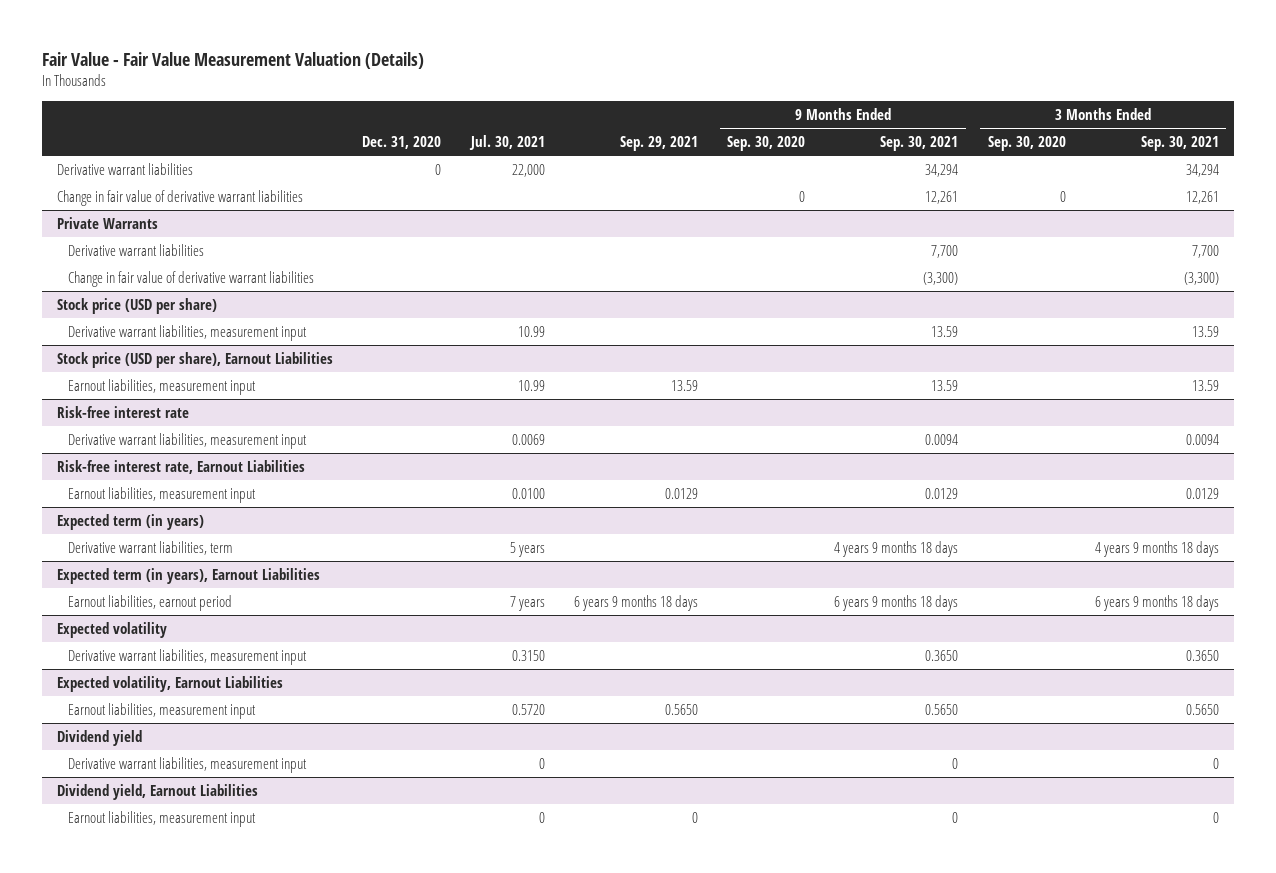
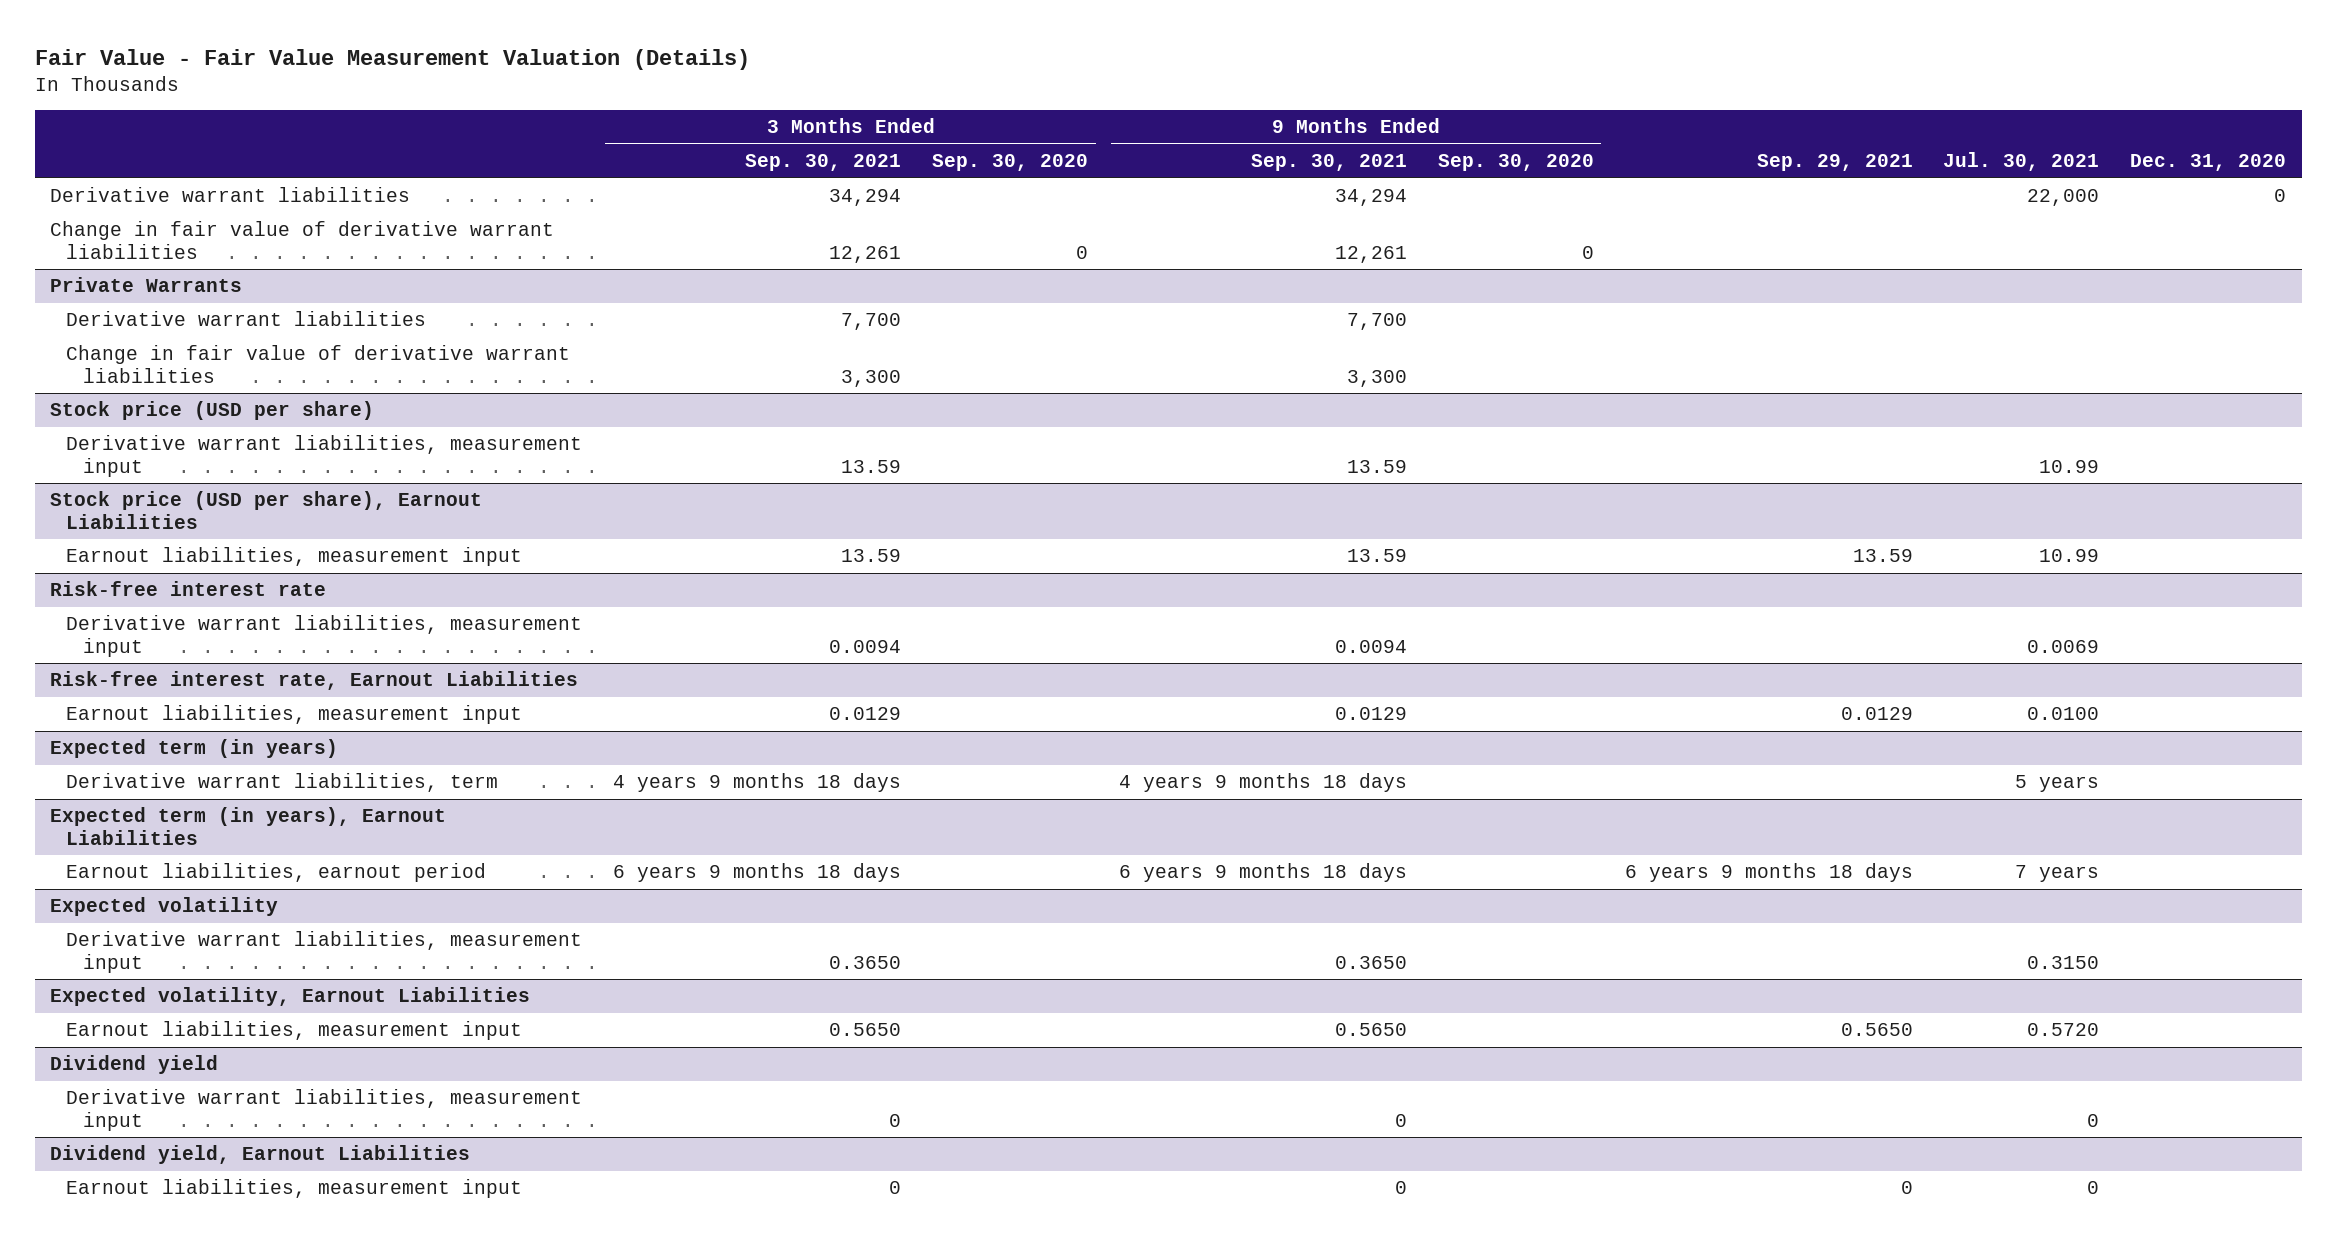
- | Dec. 31, 2020 | Jul. 30, 2021 | Sep. 29, 2021 | 9 Months Ended Sep. 30, 2020 | 9 Months Ended Sep. 30, 2021 | 3 Months Ended Sep. 30, 2020 | 3 Months Ended Sep. 30, 2021
+ | 3 Months Ended Sep. 30, 2021 | 3 Months Ended Sep. 30, 2020 | 9 Months Ended Sep. 30, 2021 | 9 Months Ended Sep. 30, 2020 | Sep. 29, 2021 | Jul. 30, 2021 | Dec. 31, 2020
@ Private Warrants
- Change in fair value of derivative warrant liabilities | | | | | (3,300) | | (3,300)
+ Change in fair value of derivative warrant liabilities | 3,300 | | 3,300 | | | |

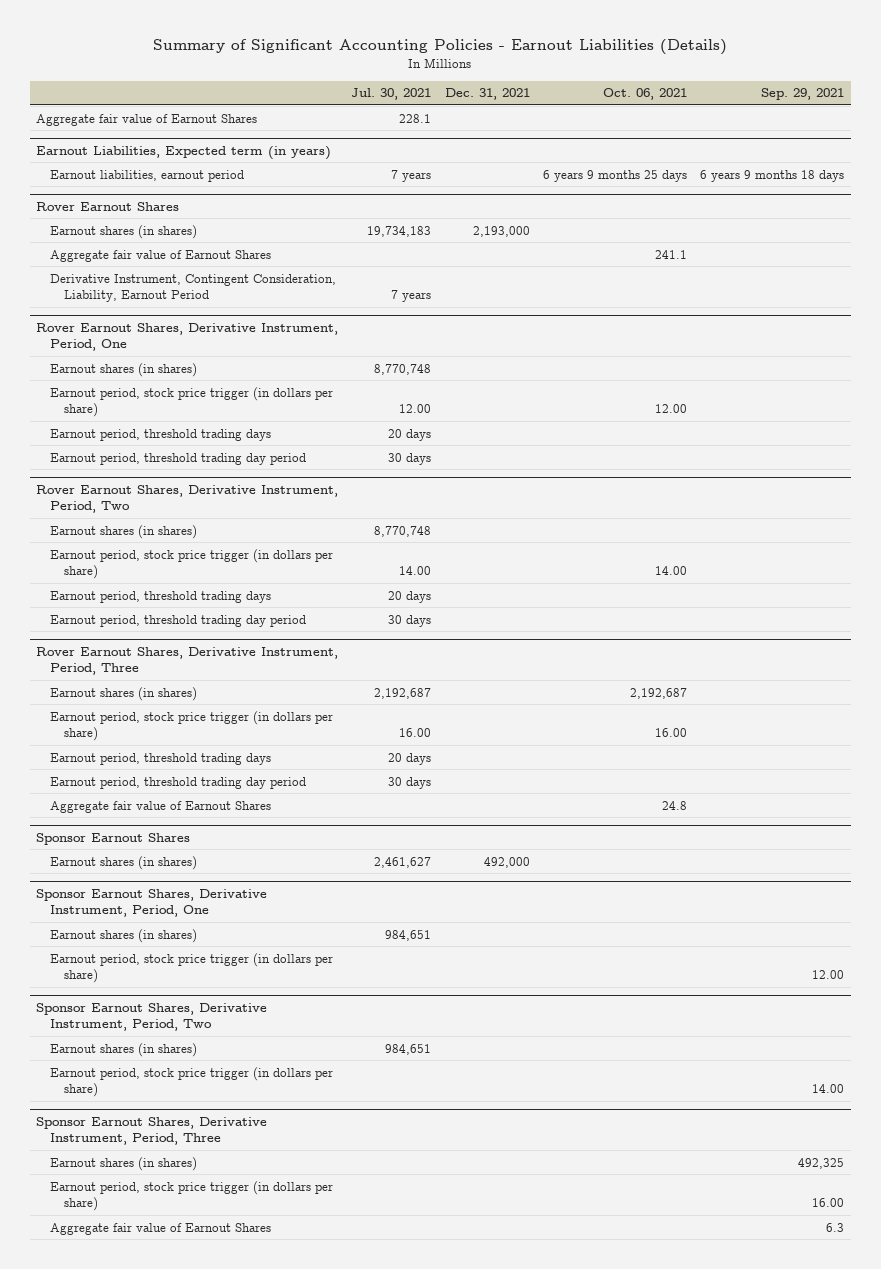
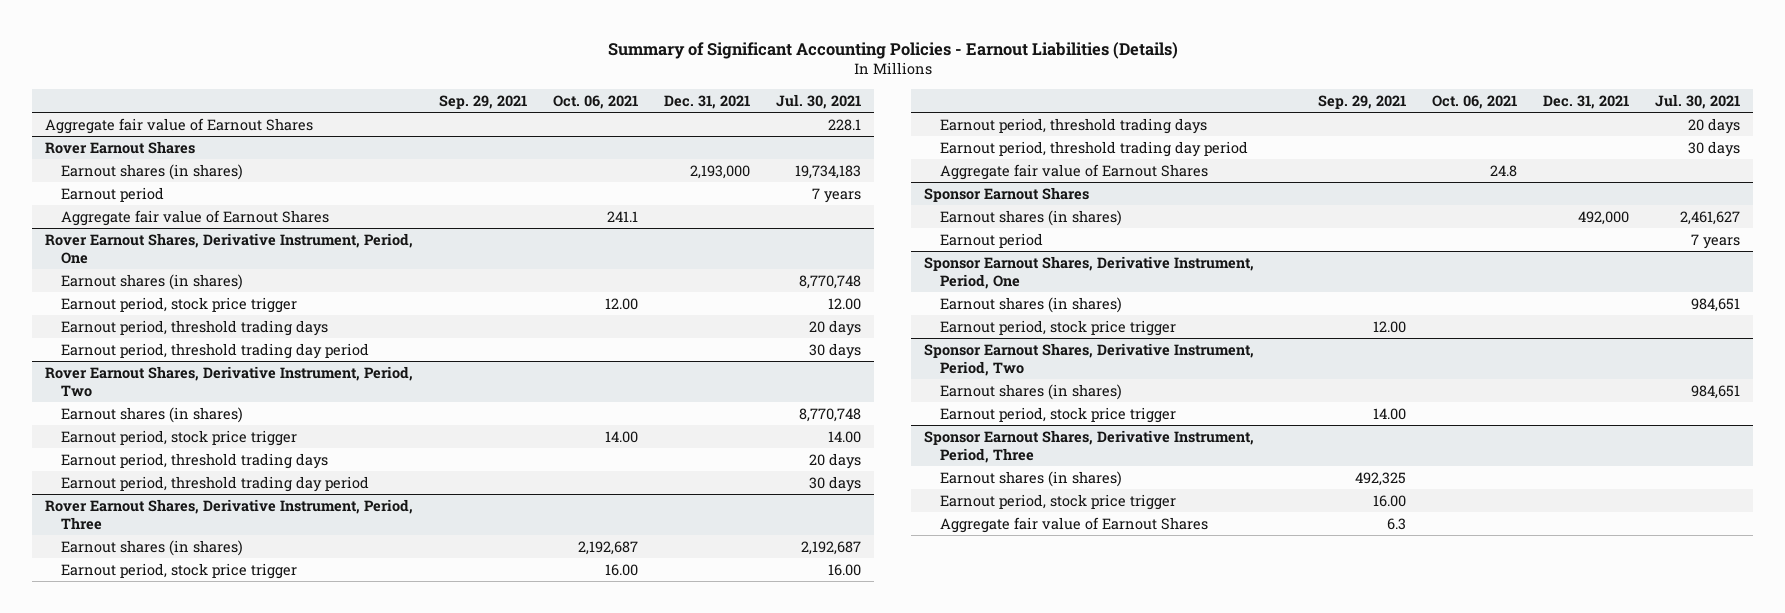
- | Jul. 30, 2021 | Dec. 31, 2021 | Oct. 06, 2021 | Sep. 29, 2021
+ | Sep. 29, 2021 | Oct. 06, 2021 | Dec. 31, 2021 | Jul. 30, 2021
- Earnout Liabilities, Expected term (in years)
- Earnout liabilities, earnout period | 7 years | | 6 years 9 months 25 days | 6 years 9 months 18 days
@ Rover Earnout Shares
+ Earnout period | | | | 7 years
- Derivative Instrument, Contingent Consideration, Liability, Earnout Period | 7 years | | |
@ Rover Earnout Shares, Derivative Instrument, Period, One
- Earnout period, stock price trigger (in dollars per share) | 12.00 | | 12.00 |
+ Earnout period, stock price trigger | | 12.00 | | 12.00
@ Rover Earnout Shares, Derivative Instrument, Period, Two
- Earnout period, stock price trigger (in dollars per share) | 14.00 | | 14.00 |
+ Earnout period, stock price trigger | | 14.00 | | 14.00
@ Rover Earnout Shares, Derivative Instrument, Period, Three
- Earnout period, stock price trigger (in dollars per share) | 16.00 | | 16.00 |
+ Earnout period, stock price trigger | | 16.00 | | 16.00
@ Sponsor Earnout Shares
+ Earnout period | | | | 7 years
@ Sponsor Earnout Shares, Derivative Instrument, Period, One
- Earnout period, stock price trigger (in dollars per share) | | | | 12.00
+ Earnout period, stock price trigger | 12.00 | | |
@ Sponsor Earnout Shares, Derivative Instrument, Period, Two
- Earnout period, stock price trigger (in dollars per share) | | | | 14.00
+ Earnout period, stock price trigger | 14.00 | | |
@ Sponsor Earnout Shares, Derivative Instrument, Period, Three
- Earnout period, stock price trigger (in dollars per share) | | | | 16.00
+ Earnout period, stock price trigger | 16.00 | | |

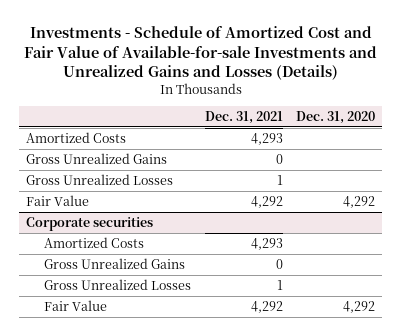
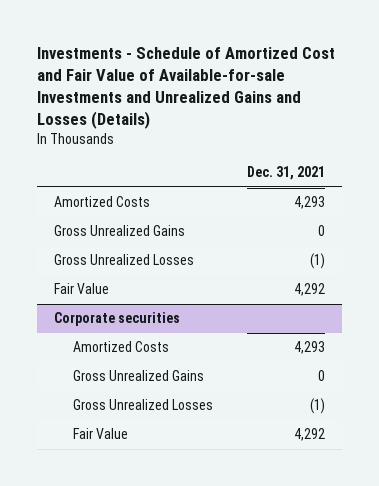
- | Dec. 31, 2021 | Dec. 31, 2020
+ | Dec. 31, 2021
- Gross Unrealized Losses | 1 |
+ Gross Unrealized Losses | (1)
@ Corporate securities
- Gross Unrealized Losses | 1 |
+ Gross Unrealized Losses | (1)

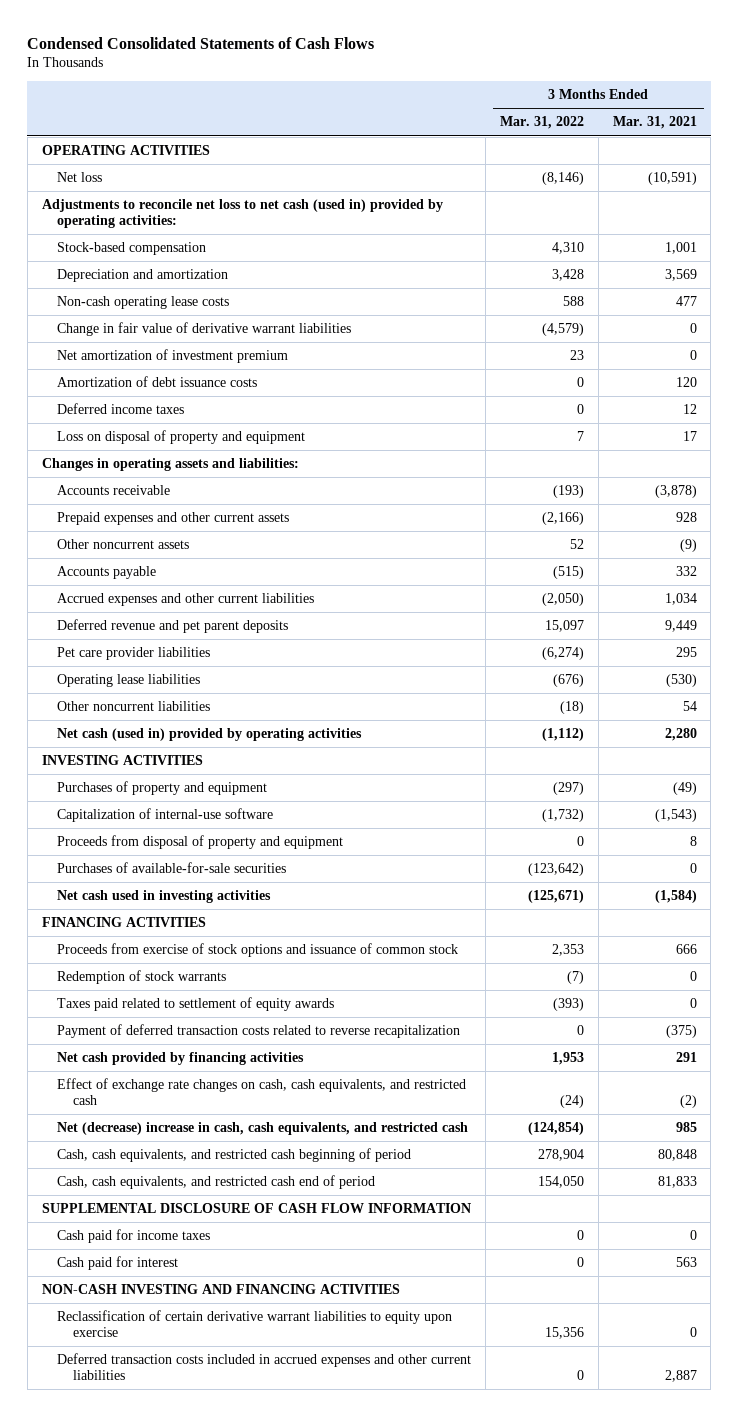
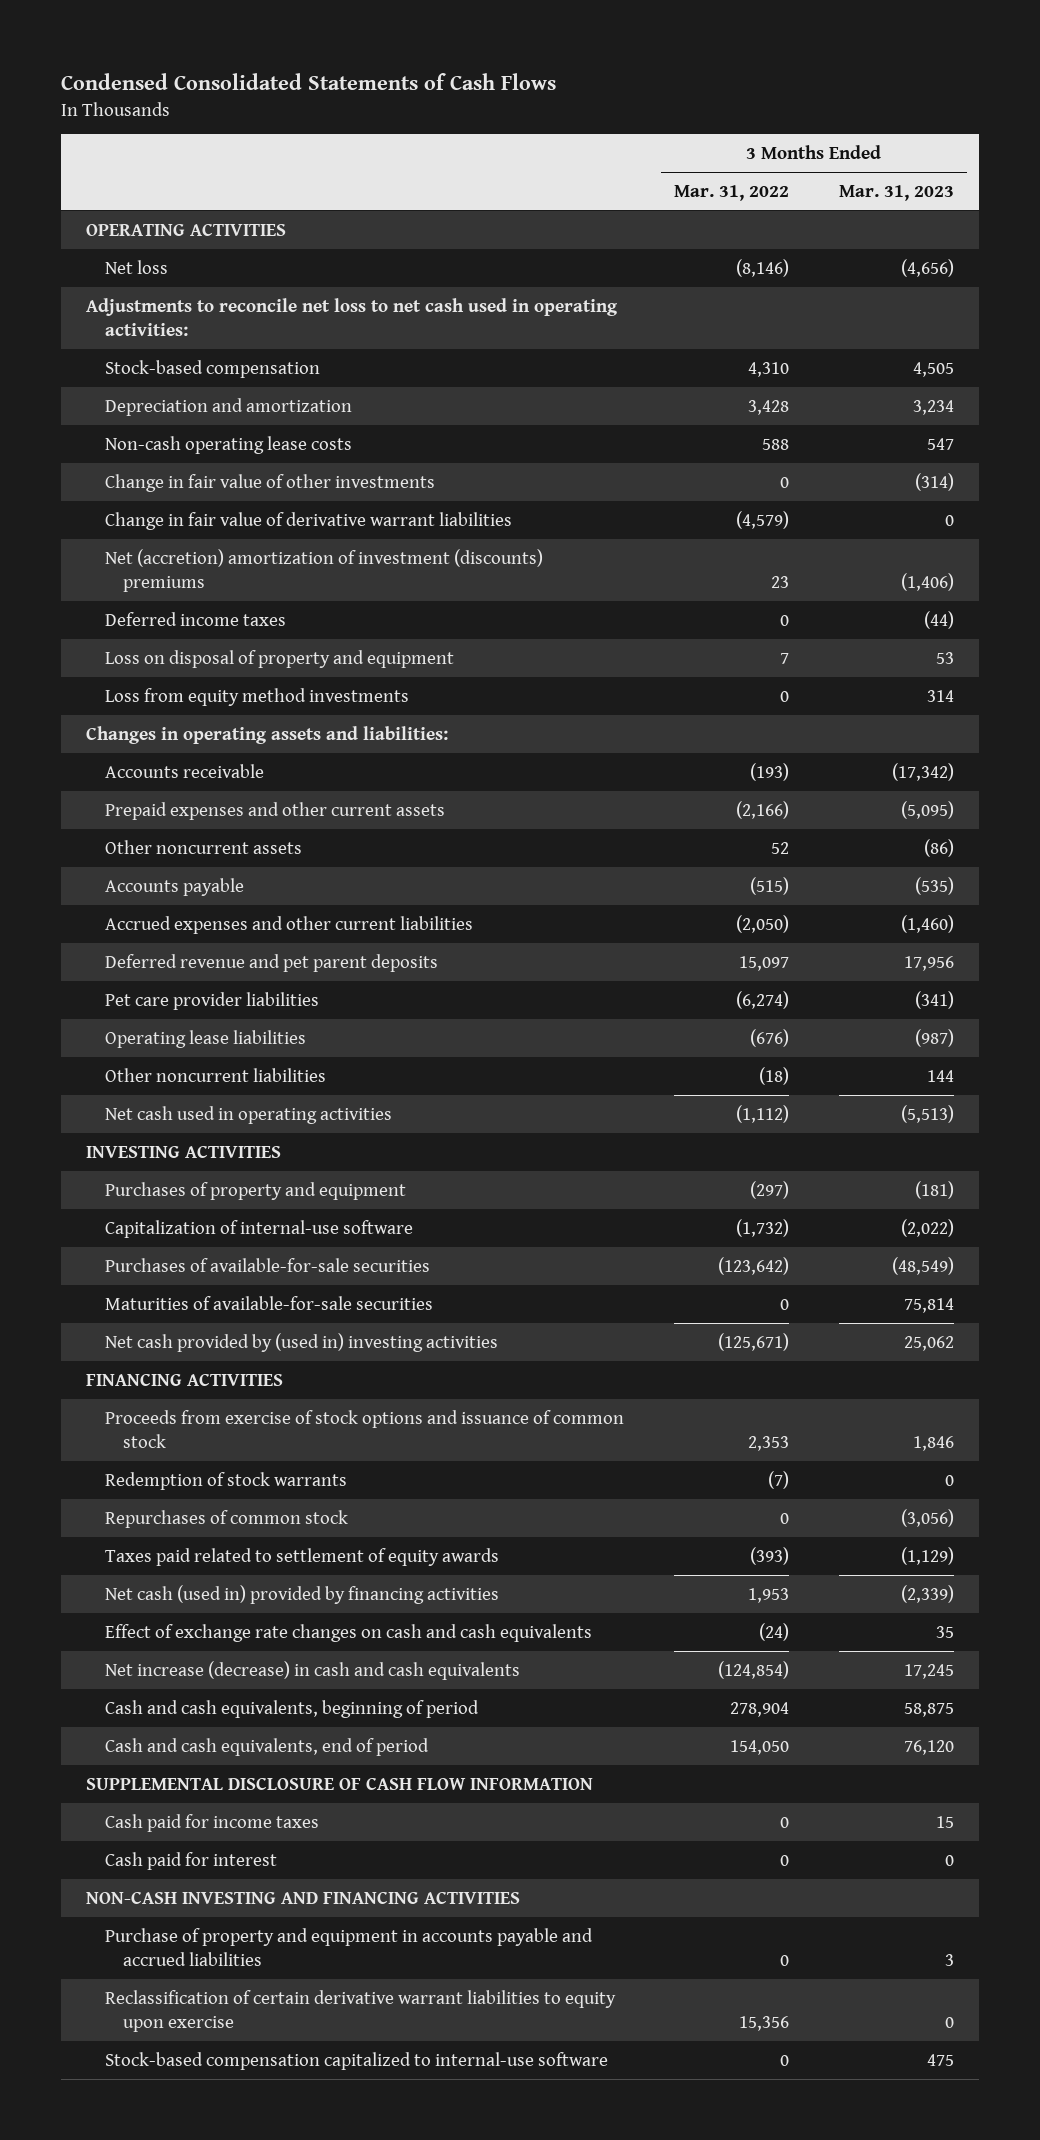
- | 3 Months Ended Mar. 31, 2022 | 3 Months Ended Mar. 31, 2021
+ | 3 Months Ended Mar. 31, 2022 | 3 Months Ended Mar. 31, 2023
- Adjustments to reconcile net loss to net cash (used in) provided by operating activities:
+ Adjustments to reconcile net loss to net cash used in operating activities:
+ Change in fair value of other investments | 0 | (314)
- Net amortization of investment premium | 23 | 0
- Amortization of debt issuance costs | 0 | 120
+ Net (accretion) amortization of investment (discounts) premiums | 23 | (1,406)
+ Loss from equity method investments | 0 | 314
- Net cash (used in) provided by operating activities | (1,112) | 2,280
+ Net cash used in operating activities | (1,112) | (5,513)
- Proceeds from disposal of property and equipment | 0 | 8
- Net cash used in investing activities | (125,671) | (1,584)
+ Maturities of available-for-sale securities | 0 | 75,814
+ Net cash provided by (used in) investing activities | (125,671) | 25,062
+ Repurchases of common stock | 0 | (3,056)
- Payment of deferred transaction costs related to reverse recapitalization | 0 | (375)
- Net cash provided by financing activities | 1,953 | 291
- Effect of exchange rate changes on cash, cash equivalents, and restricted cash | (24) | (2)
- Net (decrease) increase in cash, cash equivalents, and restricted cash | (124,854) | 985
- Cash, cash equivalents, and restricted cash beginning of period | 278,904 | 80,848
- Cash, cash equivalents, and restricted cash end of period | 154,050 | 81,833
+ Net cash (used in) provided by financing activities | 1,953 | (2,339)
+ Effect of exchange rate changes on cash and cash equivalents | (24) | 35
+ Net increase (decrease) in cash and cash equivalents | (124,854) | 17,245
+ Cash and cash equivalents, beginning of period | 278,904 | 58,875
+ Cash and cash equivalents, end of period | 154,050 | 76,120
+ Purchase of property and equipment in accounts payable and accrued liabilities | 0 | 3
- Deferred transaction costs included in accrued expenses and other current liabilities | 0 | 2,887
+ Stock-based compensation capitalized to internal-use software | 0 | 475

